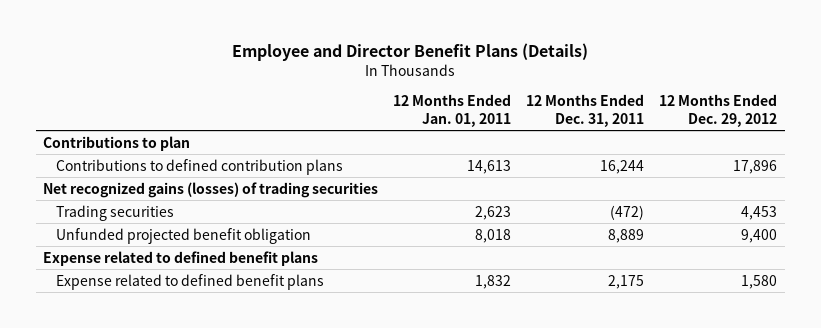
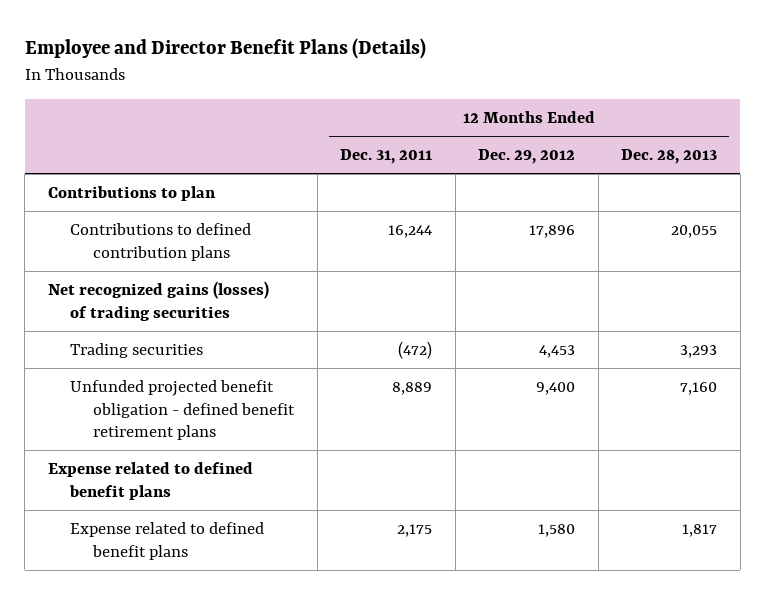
- | 12 Months Ended Jan. 01, 2011 | 12 Months Ended Dec. 31, 2011 | 12 Months Ended Dec. 29, 2012
+ | 12 Months Ended Dec. 31, 2011 | 12 Months Ended Dec. 29, 2012 | 12 Months Ended Dec. 28, 2013
- Unfunded projected benefit obligation | 8,018 | 8,889 | 9,400
+ Unfunded projected benefit obligation - defined benefit retirement plans | 8,889 | 9,400 | 7,160

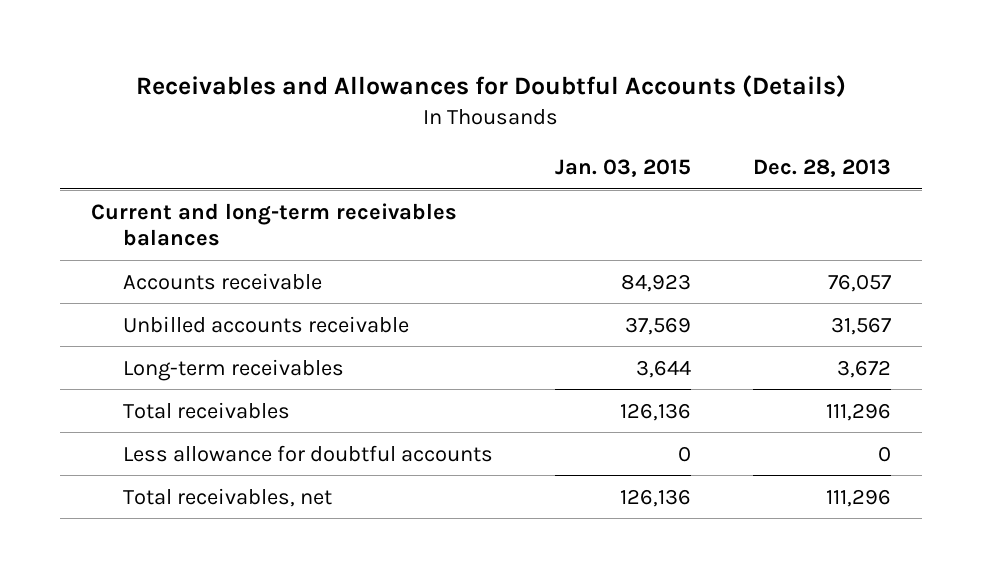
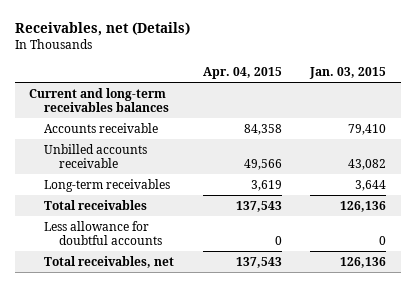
- Receivables and Allowances for Doubtful Accounts (Details)
+ Receivables, net (Details)
- | Jan. 03, 2015 | Dec. 28, 2013
+ | Apr. 04, 2015 | Jan. 03, 2015
- Accounts receivable | 84,923 | 76,057
- Unbilled accounts receivable | 37,569 | 31,567
+ Accounts receivable | 84,358 | 79,410
+ Unbilled accounts receivable | 49,566 | 43,082

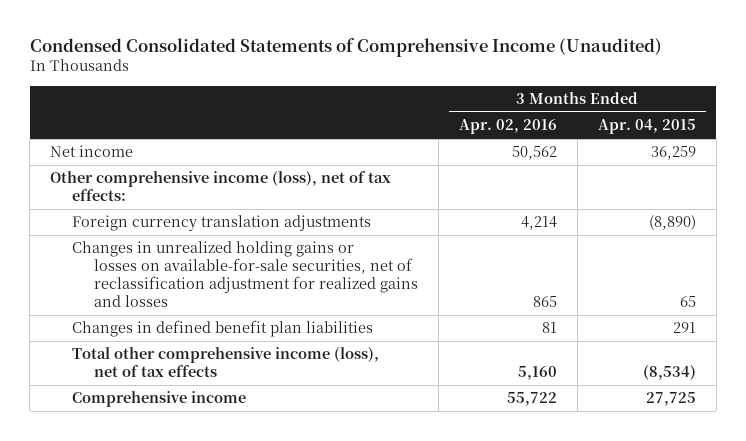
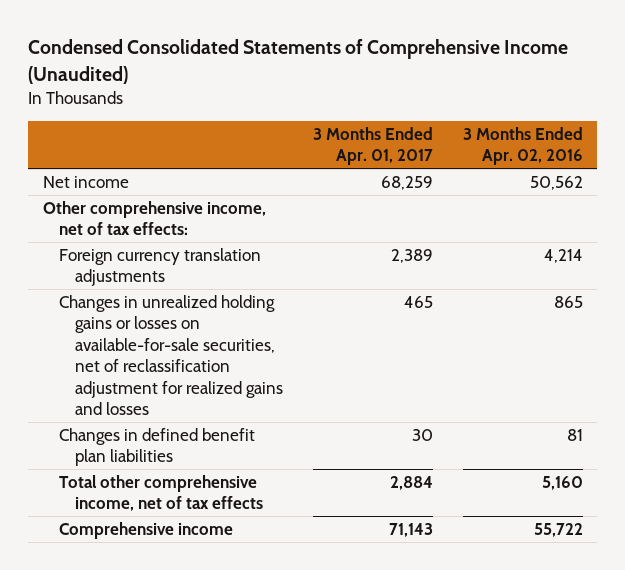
- | 3 Months Ended Apr. 02, 2016 | 3 Months Ended Apr. 04, 2015
+ | 3 Months Ended Apr. 01, 2017 | 3 Months Ended Apr. 02, 2016
- Other comprehensive income (loss), net of tax effects:
+ Other comprehensive income, net of tax effects:
- Total other comprehensive income (loss), net of tax effects | 5,160 | (8,534)
+ Total other comprehensive income, net of tax effects | 2,884 | 5,160

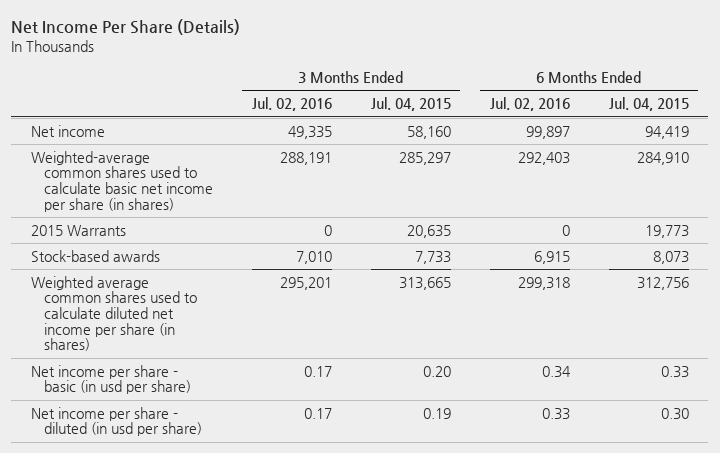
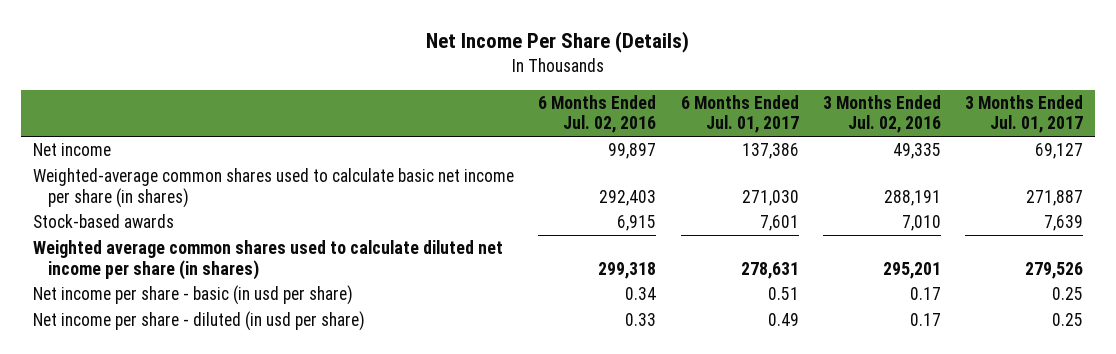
- | 3 Months Ended Jul. 02, 2016 | 3 Months Ended Jul. 04, 2015 | 6 Months Ended Jul. 02, 2016 | 6 Months Ended Jul. 04, 2015
+ | 6 Months Ended Jul. 02, 2016 | 6 Months Ended Jul. 01, 2017 | 3 Months Ended Jul. 02, 2016 | 3 Months Ended Jul. 01, 2017
- 2015 Warrants | 0 | 20,635 | 0 | 19,773

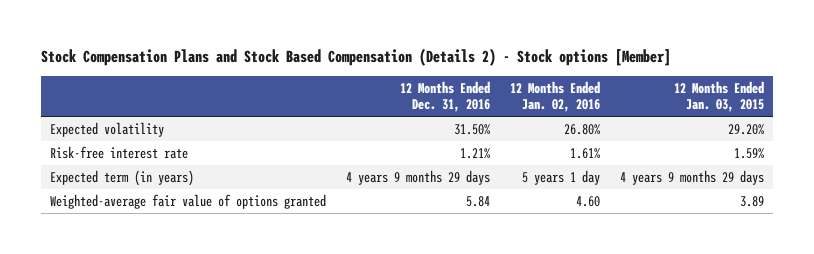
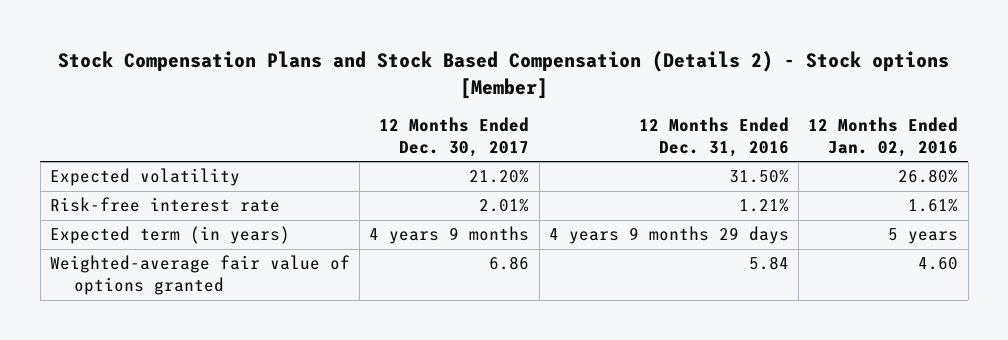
- | 12 Months Ended Dec. 31, 2016 | 12 Months Ended Jan. 02, 2016 | 12 Months Ended Jan. 03, 2015
+ | 12 Months Ended Dec. 30, 2017 | 12 Months Ended Dec. 31, 2016 | 12 Months Ended Jan. 02, 2016
- Expected term (in years) | 4 years 9 months 29 days | 5 years 1 day | 4 years 9 months 29 days
+ Expected term (in years) | 4 years 9 months | 4 years 9 months 29 days | 5 years

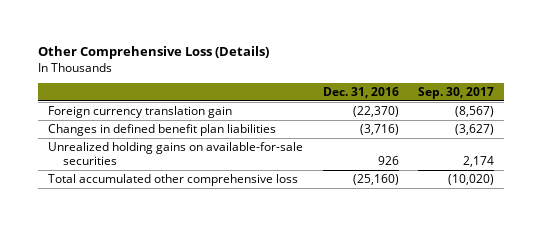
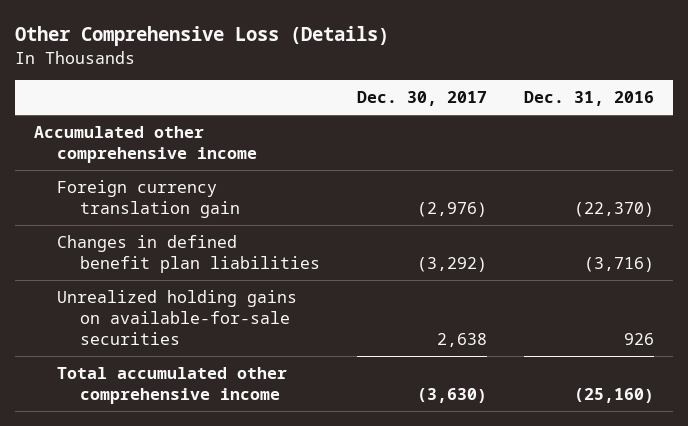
- | Dec. 31, 2016 | Sep. 30, 2017
+ | Dec. 30, 2017 | Dec. 31, 2016
+ Accumulated other comprehensive income
- Total accumulated other comprehensive loss | (25,160) | (10,020)
+ Total accumulated other comprehensive income | (3,630) | (25,160)

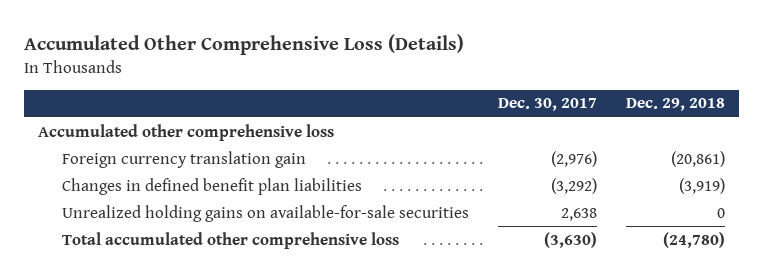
- Other Comprehensive Loss (Details)
+ Accumulated Other Comprehensive Loss (Details)
- | Dec. 30, 2017 | Dec. 31, 2016
+ | Dec. 30, 2017 | Dec. 29, 2018
- Accumulated other comprehensive income
+ Accumulated other comprehensive loss
- Total accumulated other comprehensive income | (3,630) | (25,160)
+ Total accumulated other comprehensive loss | (3,630) | (24,780)

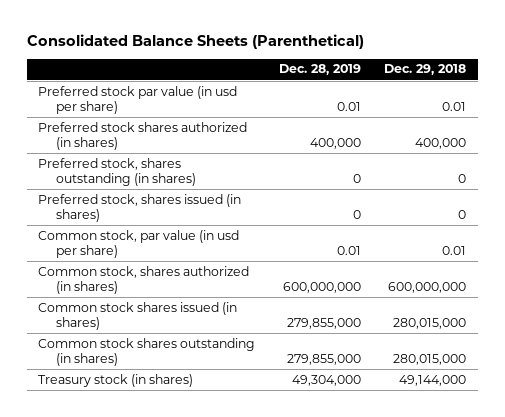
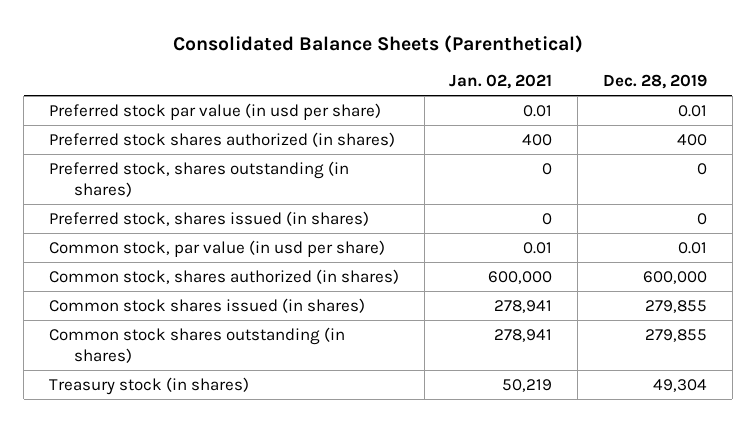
- | Dec. 28, 2019 | Dec. 29, 2018
+ | Jan. 02, 2021 | Dec. 28, 2019
- Preferred stock shares authorized (in shares) | 400,000 | 400,000
+ Preferred stock shares authorized (in shares) | 400 | 400
- Common stock, shares authorized (in shares) | 600,000,000 | 600,000,000
- Common stock shares issued (in shares) | 279,855,000 | 280,015,000
- Common stock shares outstanding (in shares) | 279,855,000 | 280,015,000
- Treasury stock (in shares) | 49,304,000 | 49,144,000
+ Common stock, shares authorized (in shares) | 600,000 | 600,000
+ Common stock shares issued (in shares) | 278,941 | 279,855
+ Common stock shares outstanding (in shares) | 278,941 | 279,855
+ Treasury stock (in shares) | 50,219 | 49,304

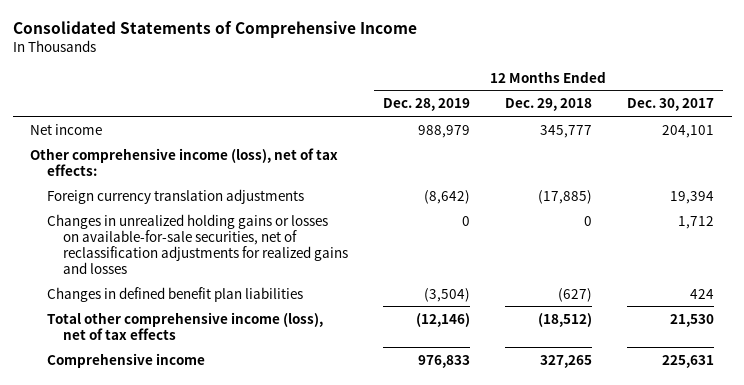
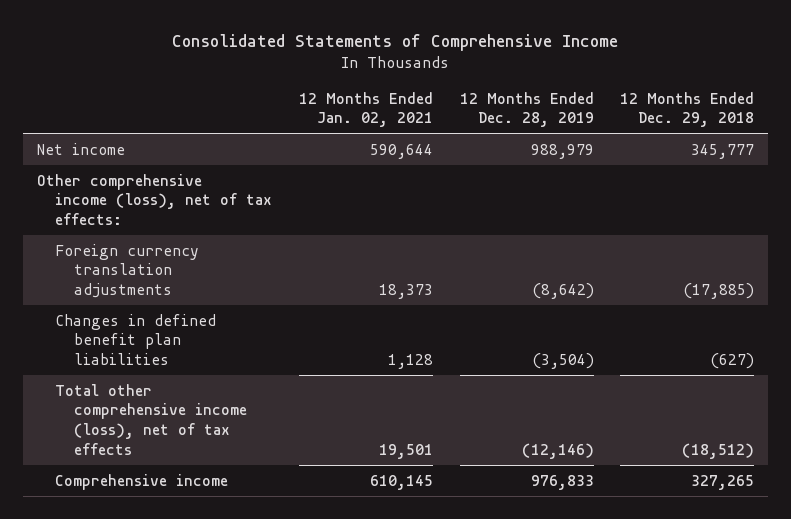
- | 12 Months Ended Dec. 28, 2019 | 12 Months Ended Dec. 29, 2018 | 12 Months Ended Dec. 30, 2017
+ | 12 Months Ended Jan. 02, 2021 | 12 Months Ended Dec. 28, 2019 | 12 Months Ended Dec. 29, 2018
- Changes in unrealized holding gains or losses on available-for-sale securities, net of reclassification adjustments for realized gains and losses | 0 | 0 | 1,712

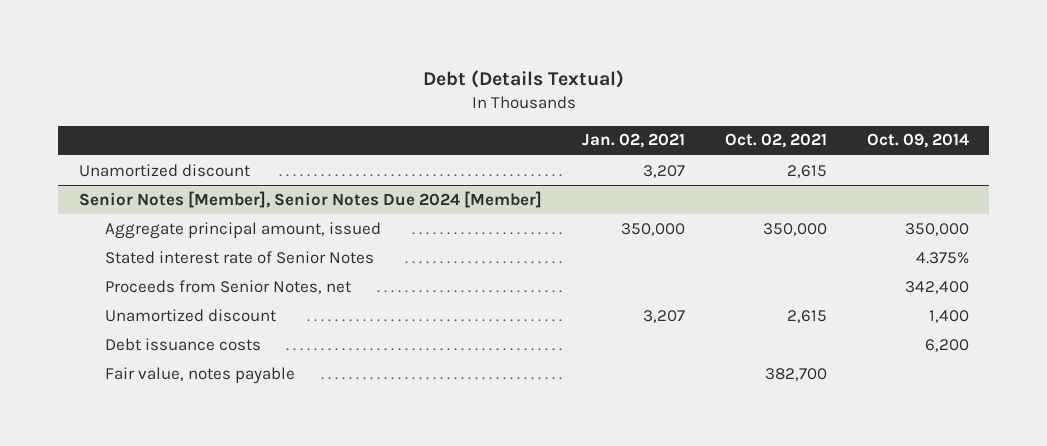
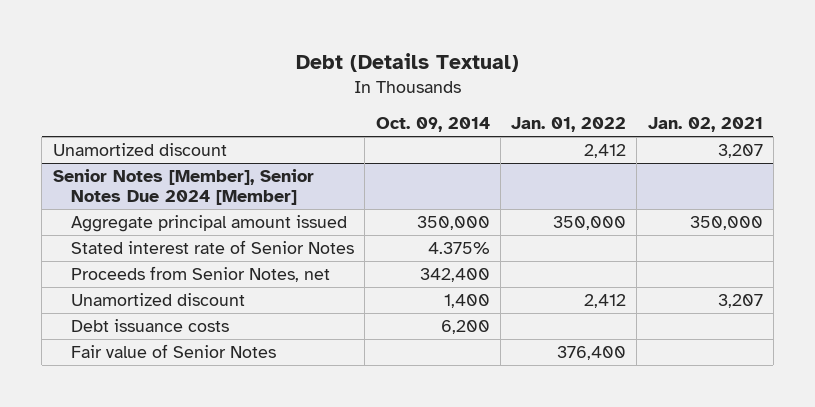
- | Jan. 02, 2021 | Oct. 02, 2021 | Oct. 09, 2014
+ | Oct. 09, 2014 | Jan. 01, 2022 | Jan. 02, 2021
@ Senior Notes [Member], Senior Notes Due 2024 [Member]
- Aggregate principal amount, issued | 350,000 | 350,000 | 350,000
+ Aggregate principal amount issued | 350,000 | 350,000 | 350,000
- Fair value, notes payable | | 382,700 |
+ Fair value of Senior Notes | | 376,400 |

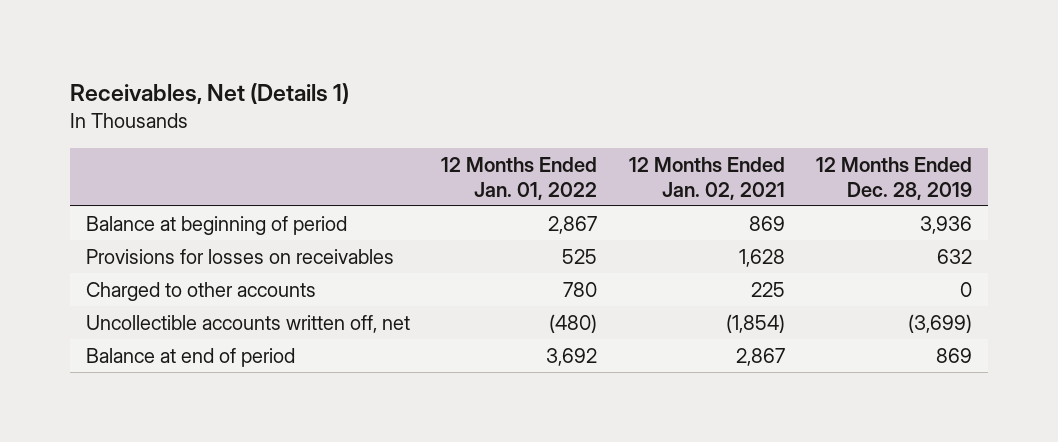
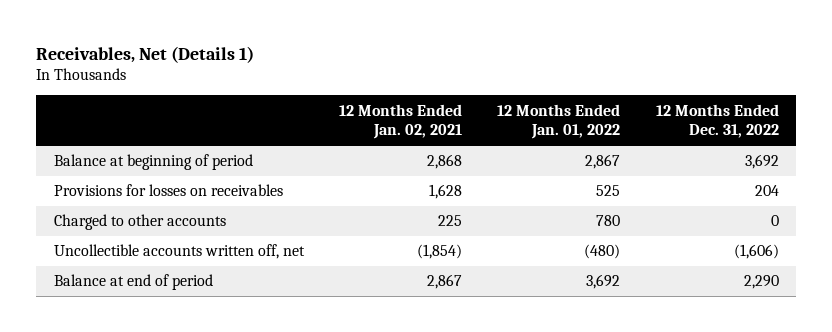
- | 12 Months Ended Jan. 01, 2022 | 12 Months Ended Jan. 02, 2021 | 12 Months Ended Dec. 28, 2019
+ | 12 Months Ended Jan. 02, 2021 | 12 Months Ended Jan. 01, 2022 | 12 Months Ended Dec. 31, 2022
- Balance at beginning of period | 2,867 | 869 | 3,936
+ Balance at beginning of period | 2,868 | 2,867 | 3,692

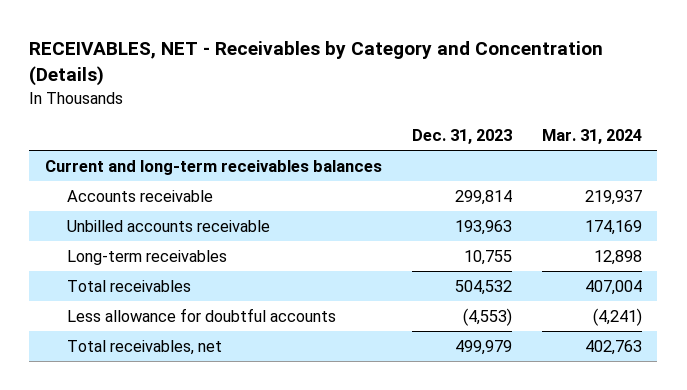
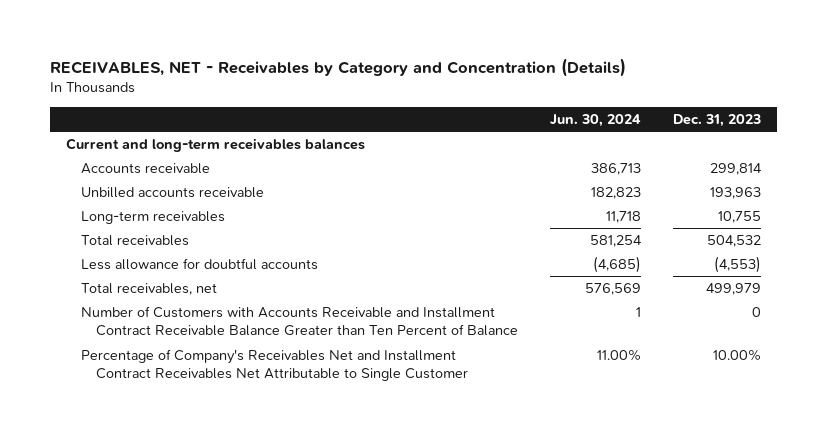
- | Dec. 31, 2023 | Mar. 31, 2024
+ | Jun. 30, 2024 | Dec. 31, 2023
+ Number of Customers with Accounts Receivable and Installment Contract Receivable Balance Greater than Ten Percent of Balance | 1 | 0
+ Percentage of Company's Receivables Net and Installment Contract Receivables Net Attributable to Single Customer | 11.00% | 10.00%

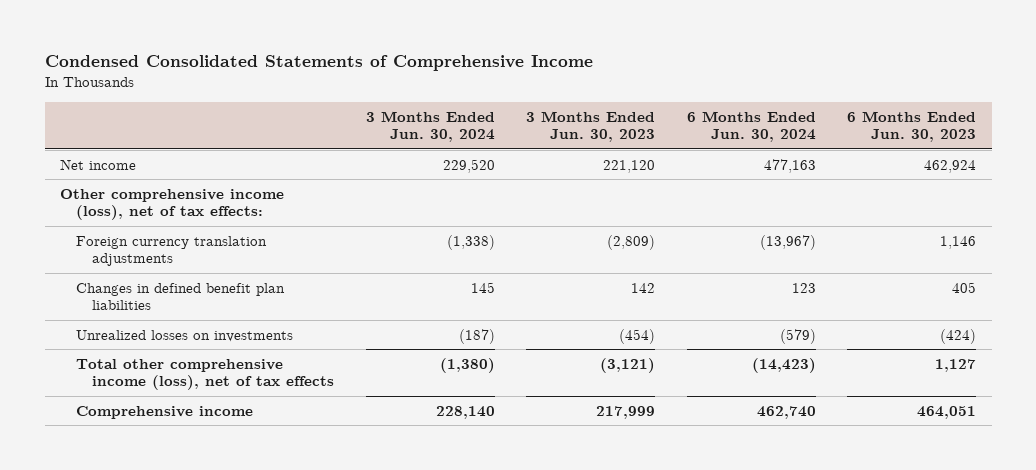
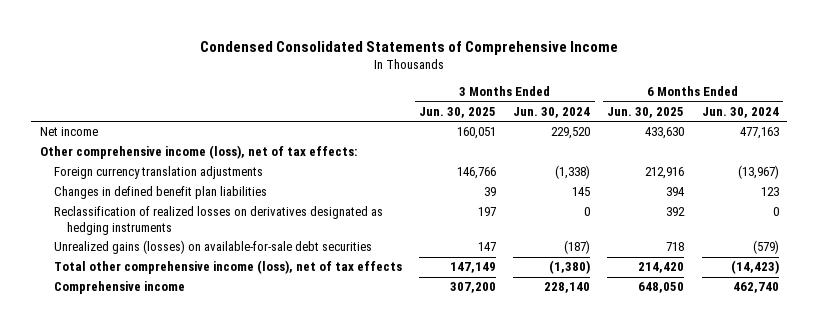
- | 3 Months Ended Jun. 30, 2024 | 3 Months Ended Jun. 30, 2023 | 6 Months Ended Jun. 30, 2024 | 6 Months Ended Jun. 30, 2023
+ | 3 Months Ended Jun. 30, 2025 | 3 Months Ended Jun. 30, 2024 | 6 Months Ended Jun. 30, 2025 | 6 Months Ended Jun. 30, 2024
- Unrealized losses on investments | (187) | (454) | (579) | (424)
+ Reclassification of realized losses on derivatives designated as hedging instruments | 197 | 0 | 392 | 0
+ Unrealized gains (losses) on available-for-sale debt securities | 147 | (187) | 718 | (579)

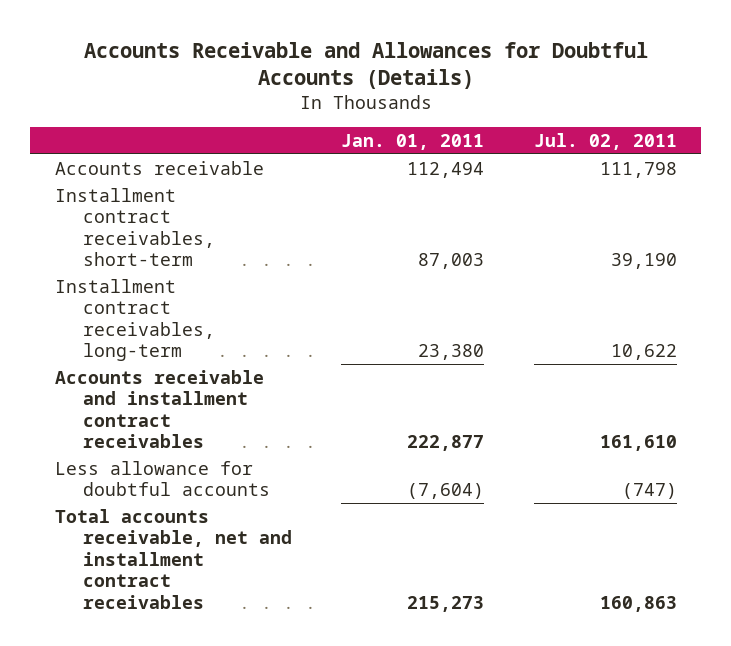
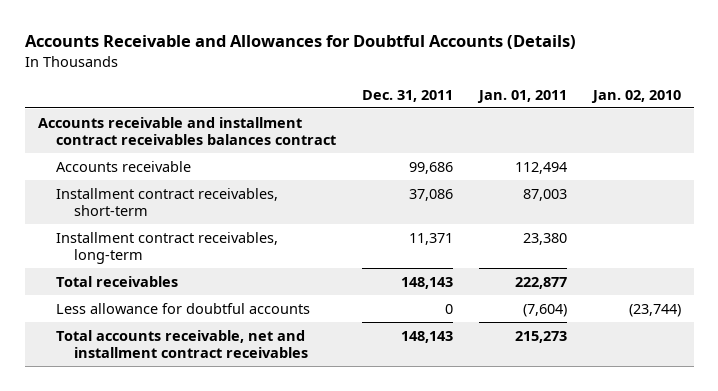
- | Jan. 01, 2011 | Jul. 02, 2011
+ | Dec. 31, 2011 | Jan. 01, 2011 | Jan. 02, 2010
+ Accounts receivable and installment contract receivables balances contract
- Accounts receivable and installment contract receivables | 222,877 | 161,610
+ Total receivables | 148,143 | 222,877 |

